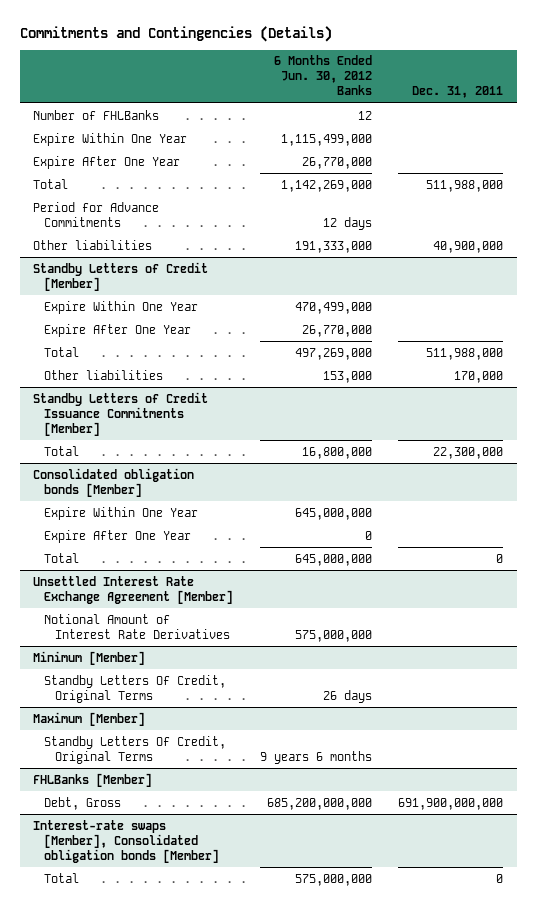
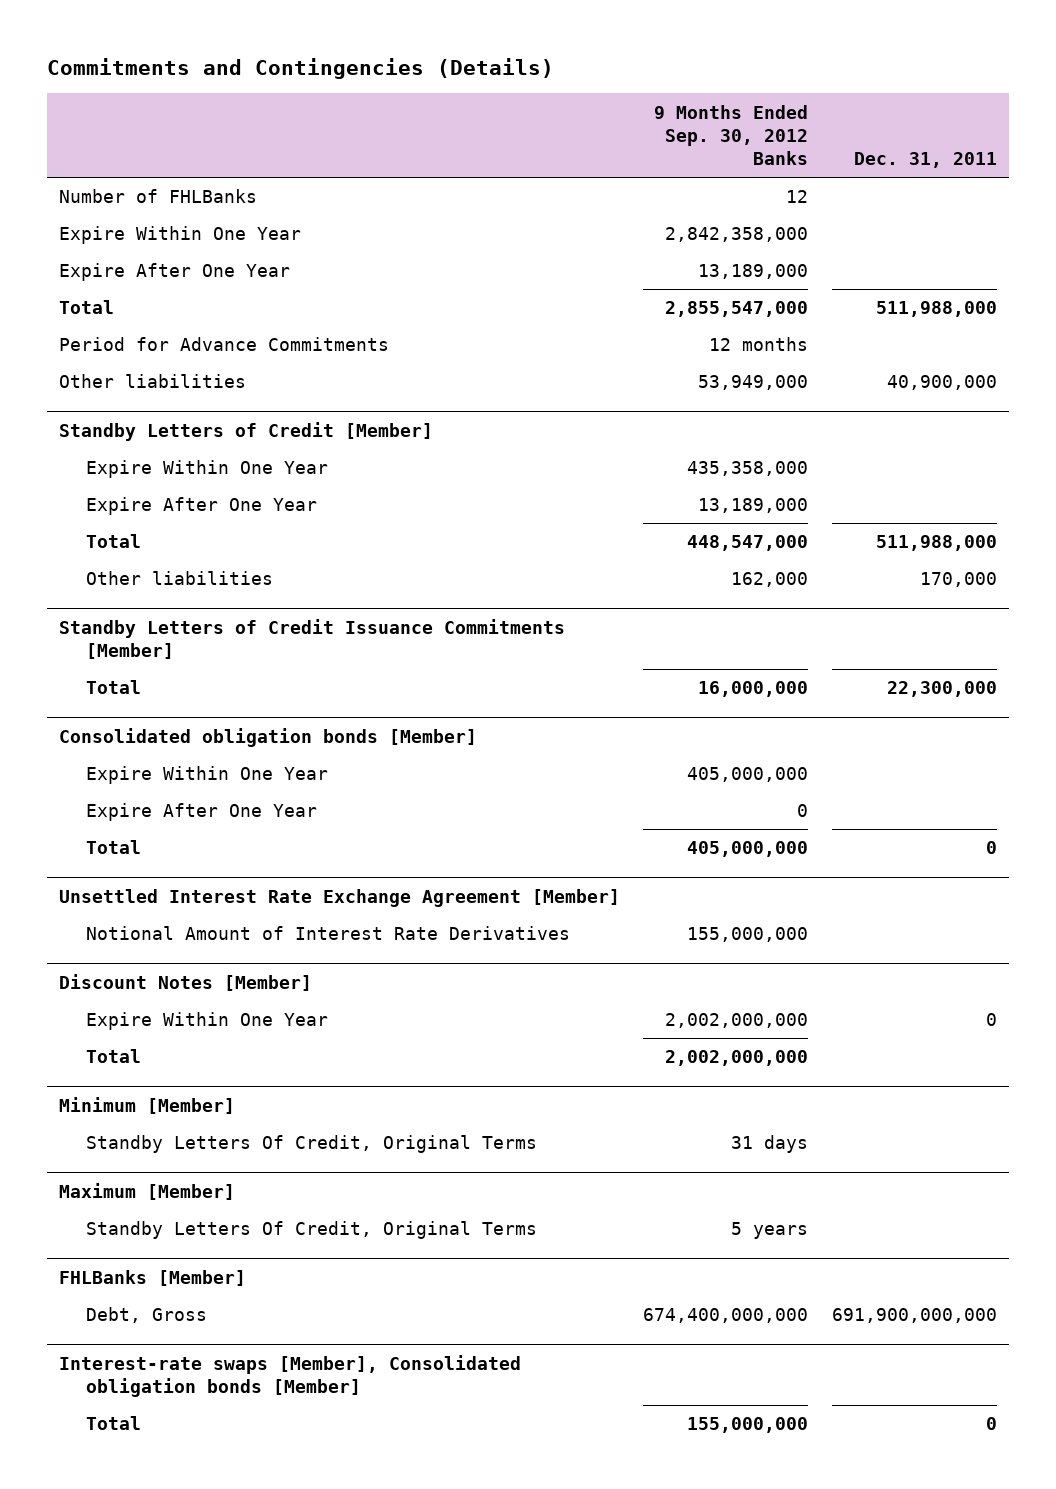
- | 6 Months Ended Jun. 30, 2012 Banks | Dec. 31, 2011
+ | 9 Months Ended Sep. 30, 2012 Banks | Dec. 31, 2011
+ Discount Notes [Member]
+ Expire Within One Year | 2,002,000,000 | 0
+ Total | 2,002,000,000 |

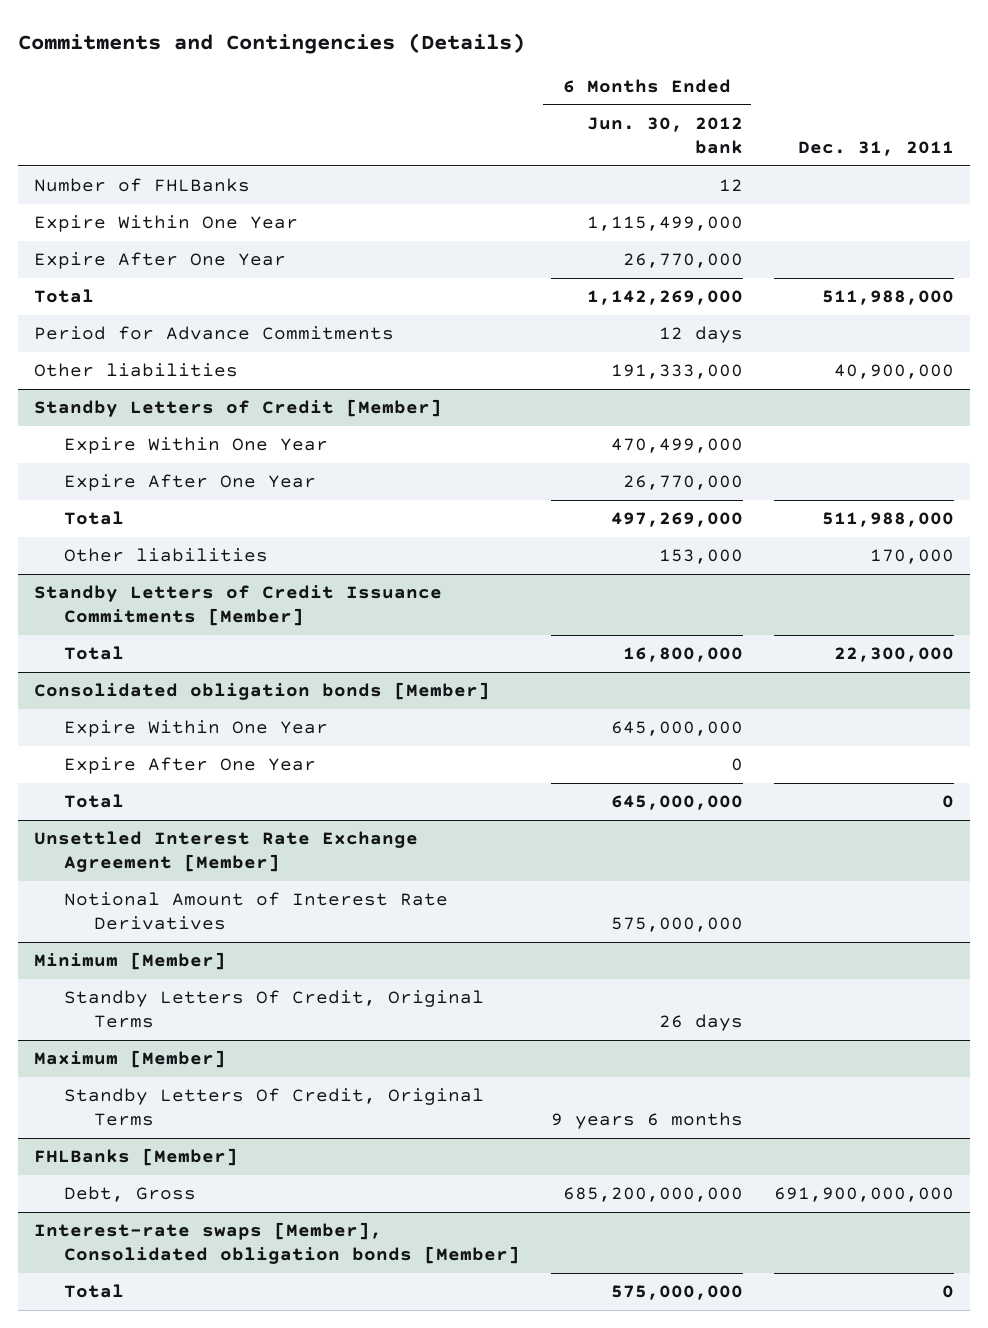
- | 9 Months Ended Sep. 30, 2012 Banks | Dec. 31, 2011
+ | 6 Months Ended Jun. 30, 2012 bank | Dec. 31, 2011
- Discount Notes [Member]
- Expire Within One Year | 2,002,000,000 | 0
- Total | 2,002,000,000 |

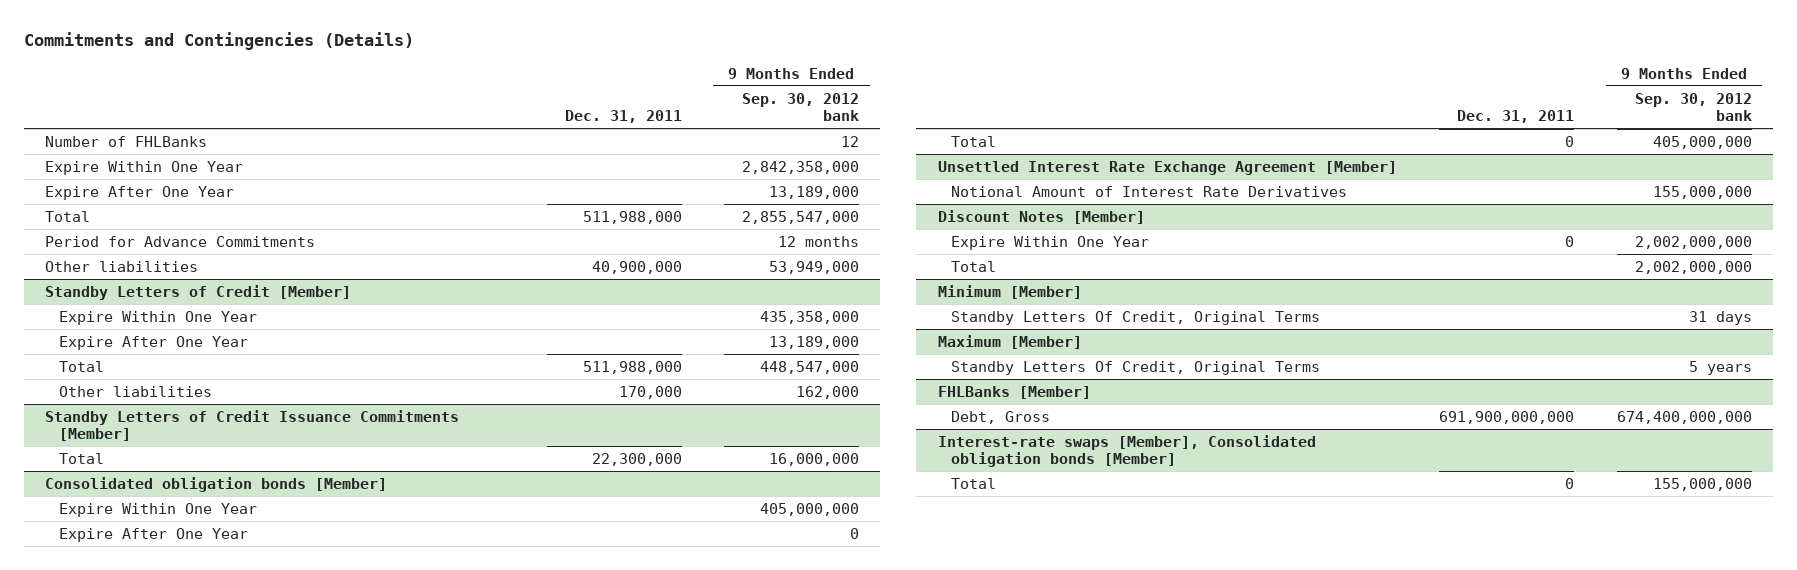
- | 6 Months Ended Jun. 30, 2012 bank | Dec. 31, 2011
+ | Dec. 31, 2011 | 9 Months Ended Sep. 30, 2012 bank
+ Discount Notes [Member]
+ Expire Within One Year | 0 | 2,002,000,000
+ Total | | 2,002,000,000

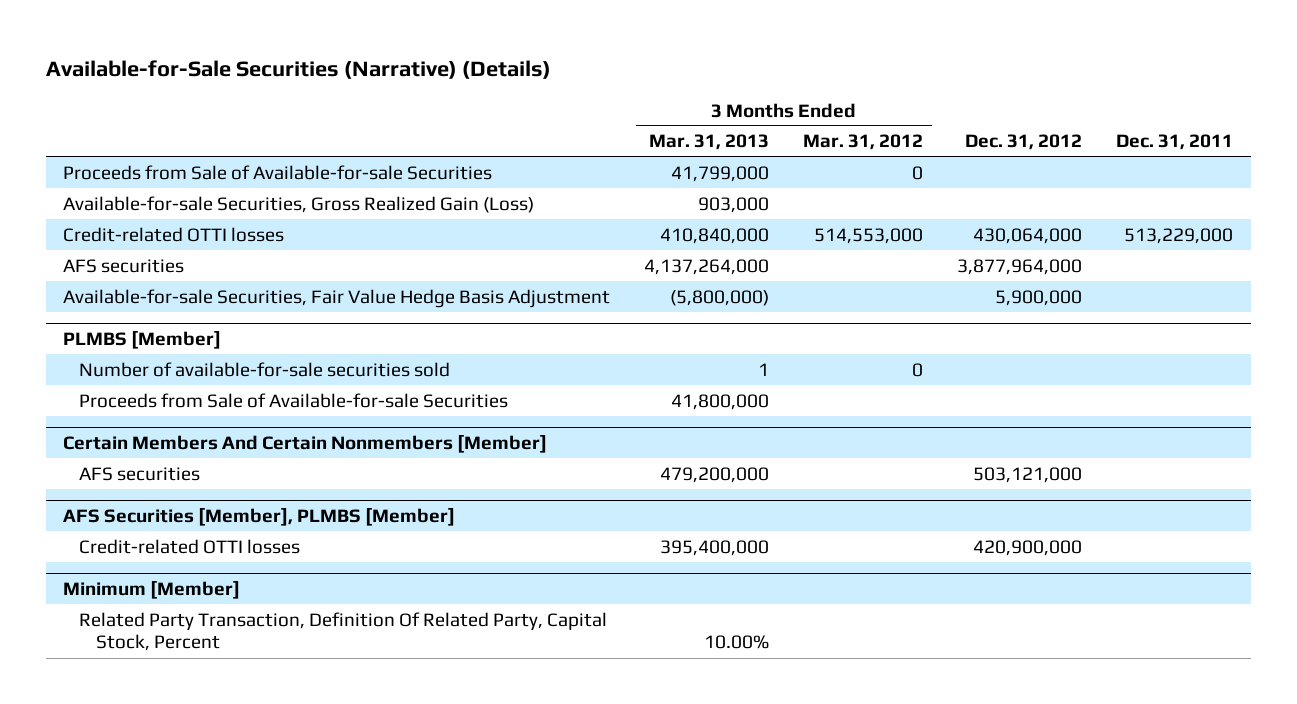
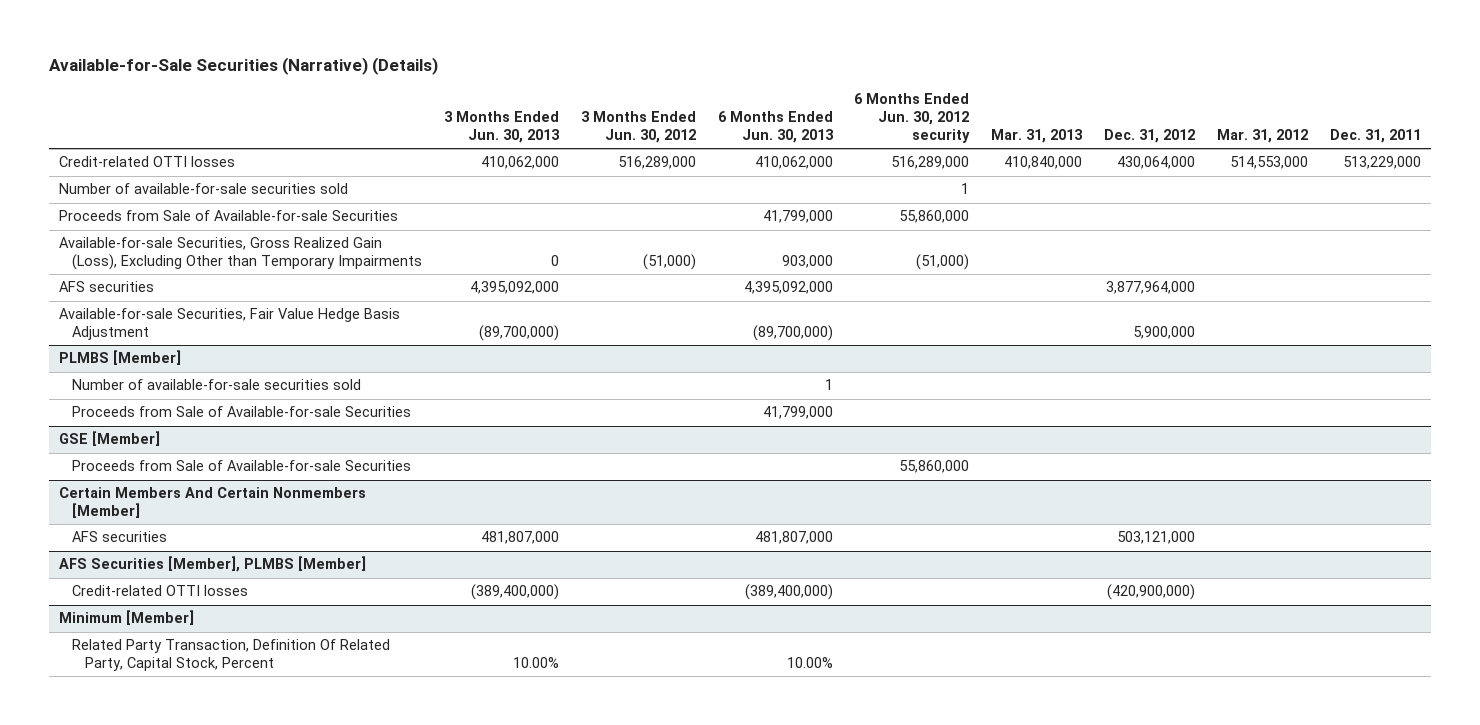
- | 3 Months Ended Mar. 31, 2013 | 3 Months Ended Mar. 31, 2012 | Dec. 31, 2012 | Dec. 31, 2011
+ | 3 Months Ended Jun. 30, 2013 | 3 Months Ended Jun. 30, 2012 | 6 Months Ended Jun. 30, 2013 | 6 Months Ended Jun. 30, 2012 security | Mar. 31, 2013 | Dec. 31, 2012 | Mar. 31, 2012 | Dec. 31, 2011
- Available-for-sale Securities, Gross Realized Gain (Loss) | 903,000 | | |
+ Number of available-for-sale securities sold | | | | 1 | | | |
moved down: Proceeds from Sale of Available-for-sale Securities | | | 41,799,000 | 55,860,000 | | | |
+ Available-for-sale Securities, Gross Realized Gain (Loss), Excluding Other than Temporary Impairments | 0 | (51,000) | 903,000 | (51,000) | | | |
+ GSE [Member]
+ Proceeds from Sale of Available-for-sale Securities | | | | 55,860,000 | | | |
@ AFS Securities [Member], PLMBS [Member]
- Credit-related OTTI losses | 395,400,000 | | 420,900,000 |
+ Credit-related OTTI losses | (389,400,000) | | (389,400,000) | | | (420,900,000) | |

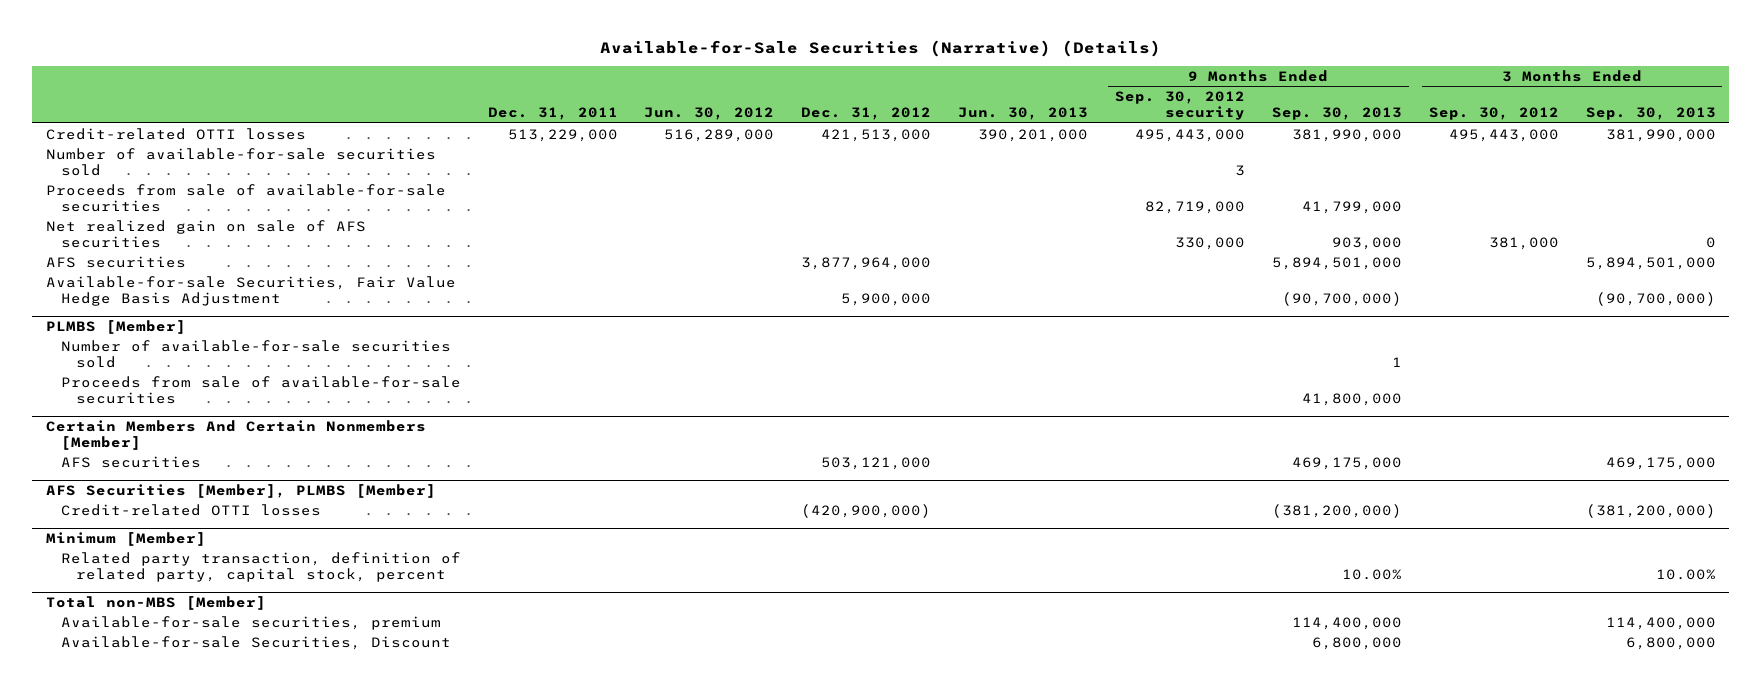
- | 3 Months Ended Jun. 30, 2013 | 3 Months Ended Jun. 30, 2012 | 6 Months Ended Jun. 30, 2013 | 6 Months Ended Jun. 30, 2012 security | Mar. 31, 2013 | Dec. 31, 2012 | Mar. 31, 2012 | Dec. 31, 2011
+ | Dec. 31, 2011 | Jun. 30, 2012 | Dec. 31, 2012 | Jun. 30, 2013 | 9 Months Ended Sep. 30, 2012 security | 9 Months Ended Sep. 30, 2013 | 3 Months Ended Sep. 30, 2012 | 3 Months Ended Sep. 30, 2013
- Credit-related OTTI losses | 410,062,000 | 516,289,000 | 410,062,000 | 516,289,000 | 410,840,000 | 430,064,000 | 514,553,000 | 513,229,000
+ Credit-related OTTI losses | 513,229,000 | 516,289,000 | 421,513,000 | 390,201,000 | 495,443,000 | 381,990,000 | 495,443,000 | 381,990,000
- Proceeds from Sale of Available-for-sale Securities | | | 41,799,000 | 55,860,000 | | | |
- Available-for-sale Securities, Gross Realized Gain (Loss), Excluding Other than Temporary Impairments | 0 | (51,000) | 903,000 | (51,000) | | | |
+ Proceeds from sale of available-for-sale securities | | | | | 82,719,000 | 41,799,000 | |
+ Net realized gain on sale of AFS securities | | | | | 330,000 | 903,000 | 381,000 | 0
@ PLMBS [Member]
- Proceeds from Sale of Available-for-sale Securities | | | 41,799,000 | | | | |
- GSE [Member]
- Proceeds from Sale of Available-for-sale Securities | | | | 55,860,000 | | | |
@ PLMBS [Member]
+ Proceeds from sale of available-for-sale securities | | | | | | 41,800,000 | |
@ Minimum [Member]
- Related Party Transaction, Definition Of Related Party, Capital Stock, Percent | 10.00% | | 10.00% | | | | |
+ Related party transaction, definition of related party, capital stock, percent | | | | | | 10.00% | | 10.00%
+ Total non-MBS [Member]
+ Available-for-sale securities, premium | | | | | | 114,400,000 | | 114,400,000
+ Available-for-sale Securities, Discount | | | | | | 6,800,000 | | 6,800,000

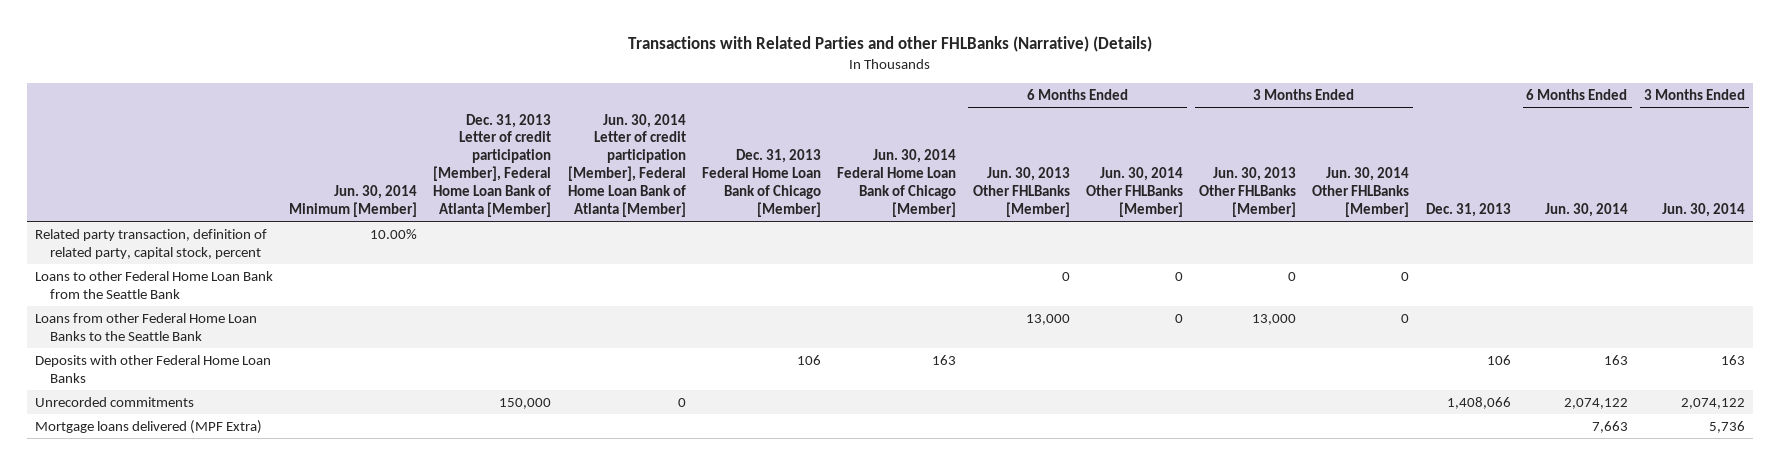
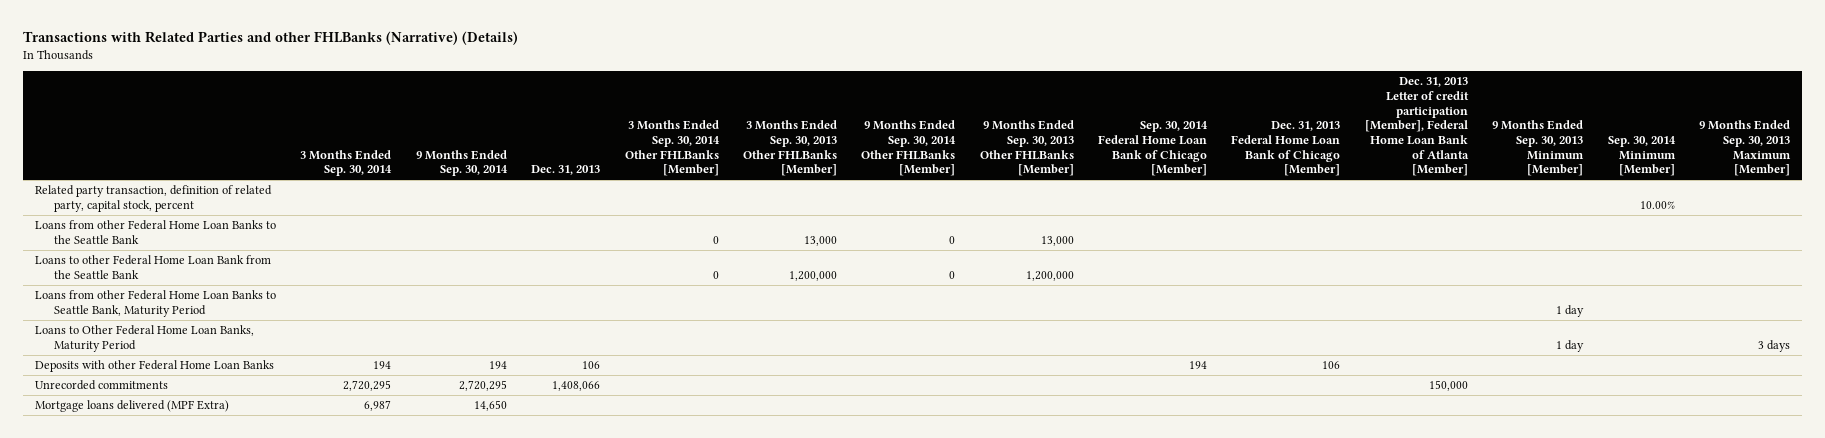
- | Jun. 30, 2014 Minimum [Member] | Dec. 31, 2013 Letter of credit participation [Member], Federal Home Loan Bank of Atlanta [Member] | Jun. 30, 2014 Letter of credit participation [Member], Federal Home Loan Bank of Atlanta [Member] | Dec. 31, 2013 Federal Home Loan Bank of Chicago [Member] | Jun. 30, 2014 Federal Home Loan Bank of Chicago [Member] | 6 Months Ended Jun. 30, 2013 Other FHLBanks [Member] | 6 Months Ended Jun. 30, 2014 Other FHLBanks [Member] | 3 Months Ended Jun. 30, 2013 Other FHLBanks [Member] | 3 Months Ended Jun. 30, 2014 Other FHLBanks [Member] | Dec. 31, 2013 | 6 Months Ended Jun. 30, 2014 | 3 Months Ended Jun. 30, 2014
+ | 3 Months Ended Sep. 30, 2014 | 9 Months Ended Sep. 30, 2014 | Dec. 31, 2013 | 3 Months Ended Sep. 30, 2014 Other FHLBanks [Member] | 3 Months Ended Sep. 30, 2013 Other FHLBanks [Member] | 9 Months Ended Sep. 30, 2014 Other FHLBanks [Member] | 9 Months Ended Sep. 30, 2013 Other FHLBanks [Member] | Sep. 30, 2014 Federal Home Loan Bank of Chicago [Member] | Dec. 31, 2013 Federal Home Loan Bank of Chicago [Member] | Dec. 31, 2013 Letter of credit participation [Member], Federal Home Loan Bank of Atlanta [Member] | 9 Months Ended Sep. 30, 2013 Minimum [Member] | Sep. 30, 2014 Minimum [Member] | 9 Months Ended Sep. 30, 2013 Maximum [Member]
moved down: Loans to other Federal Home Loan Bank from the Seattle Bank | | | | 0 | 1,200,000 | 0 | 1,200,000 | | | | | |
+ Loans from other Federal Home Loan Banks to Seattle Bank, Maturity Period | | | | | | | | | | | 1 day | |
+ Loans to Other Federal Home Loan Banks, Maturity Period | | | | | | | | | | | 1 day | | 3 days

